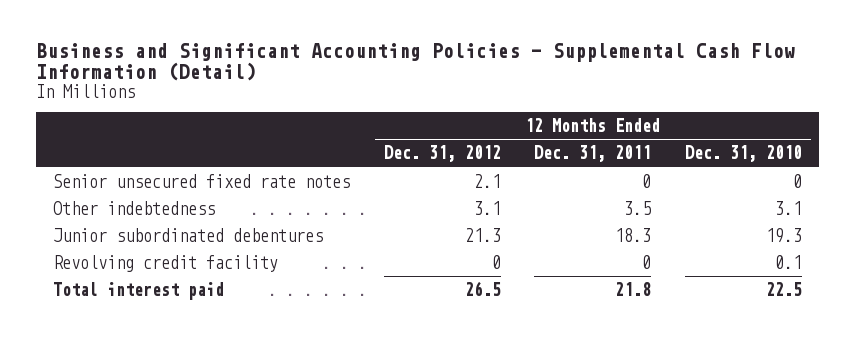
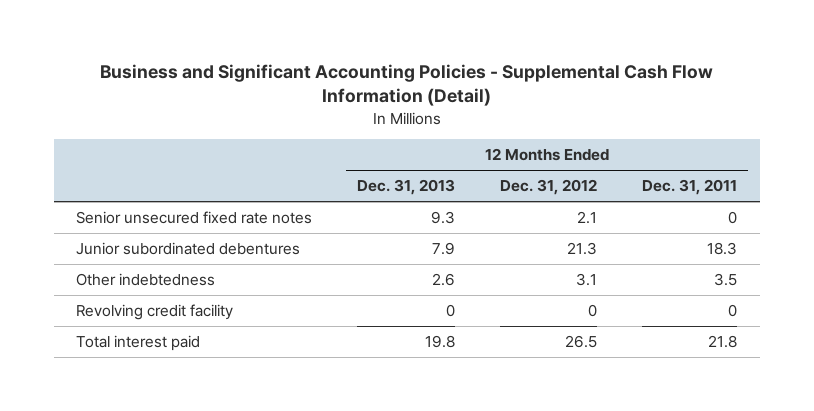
- | 12 Months Ended Dec. 31, 2012 | 12 Months Ended Dec. 31, 2011 | 12 Months Ended Dec. 31, 2010
+ | 12 Months Ended Dec. 31, 2013 | 12 Months Ended Dec. 31, 2012 | 12 Months Ended Dec. 31, 2011
moved down: Other indebtedness | 2.6 | 3.1 | 3.5

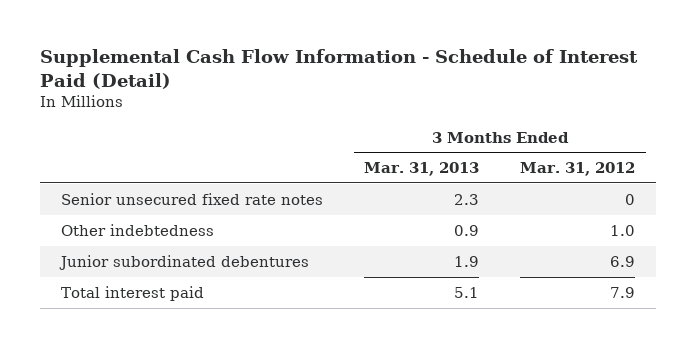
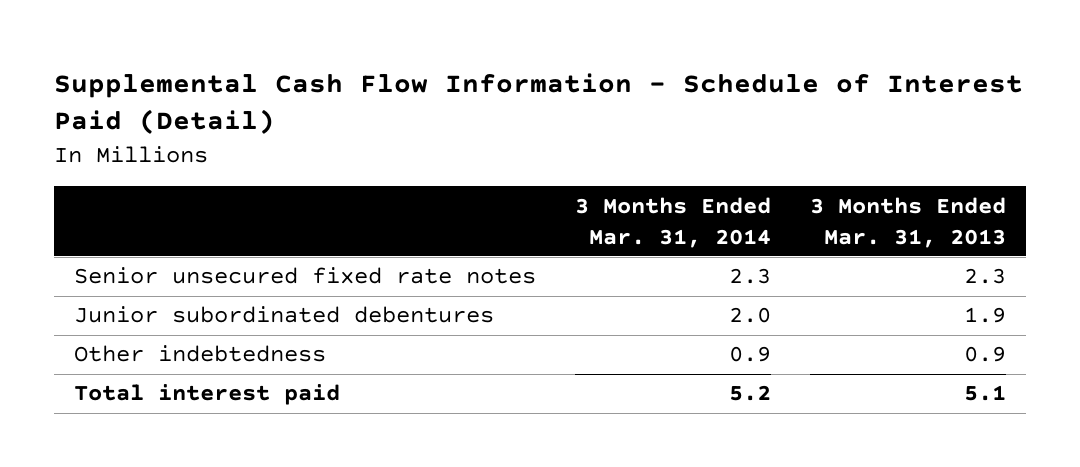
- | 3 Months Ended Mar. 31, 2013 | 3 Months Ended Mar. 31, 2012
+ | 3 Months Ended Mar. 31, 2014 | 3 Months Ended Mar. 31, 2013
moved down: Other indebtedness | 0.9 | 0.9

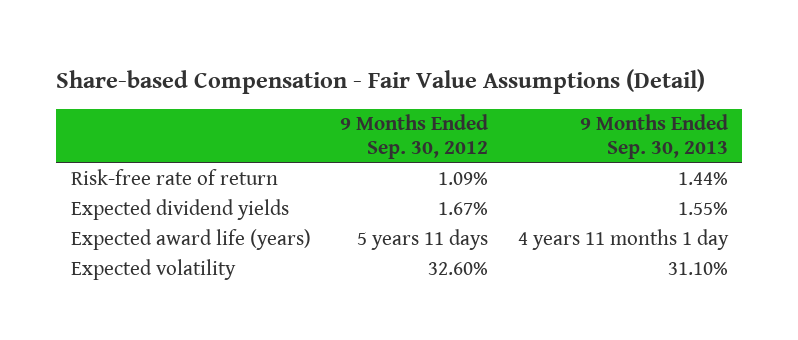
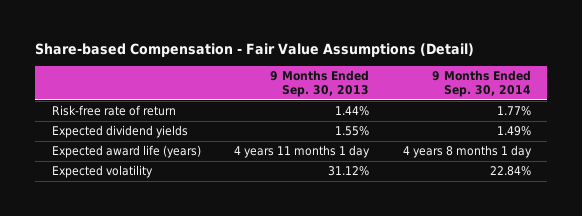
- | 9 Months Ended Sep. 30, 2012 | 9 Months Ended Sep. 30, 2013
+ | 9 Months Ended Sep. 30, 2013 | 9 Months Ended Sep. 30, 2014
- Expected volatility | 32.60% | 31.10%
+ Expected volatility | 31.12% | 22.84%

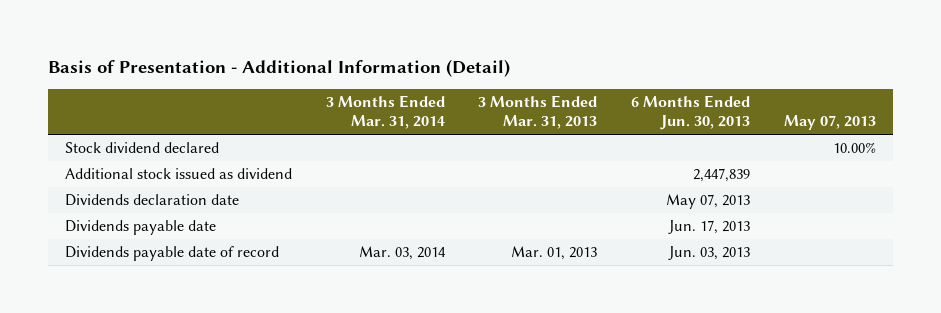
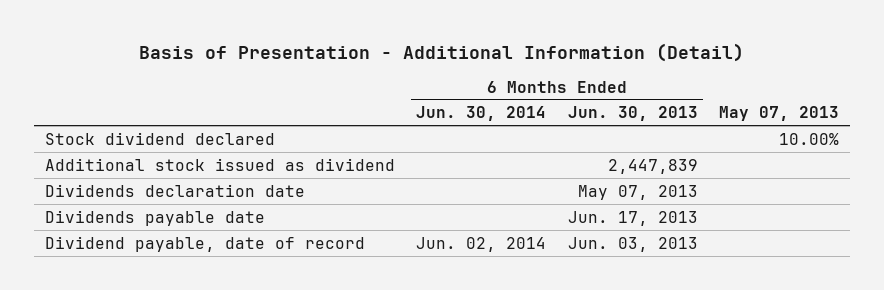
- | 3 Months Ended Mar. 31, 2014 | 3 Months Ended Mar. 31, 2013 | 6 Months Ended Jun. 30, 2013 | May 07, 2013
+ | 6 Months Ended Jun. 30, 2014 | 6 Months Ended Jun. 30, 2013 | May 07, 2013
- Dividends payable date of record | Mar. 03, 2014 | Mar. 01, 2013 | Jun. 03, 2013 |
+ Dividend payable, date of record | Jun. 02, 2014 | Jun. 03, 2013 |

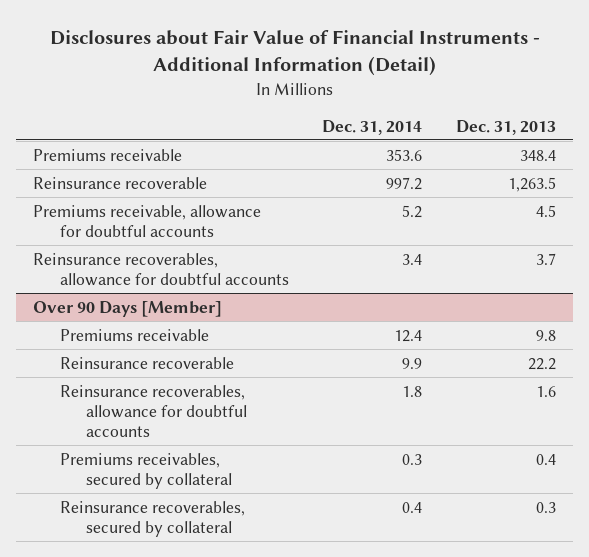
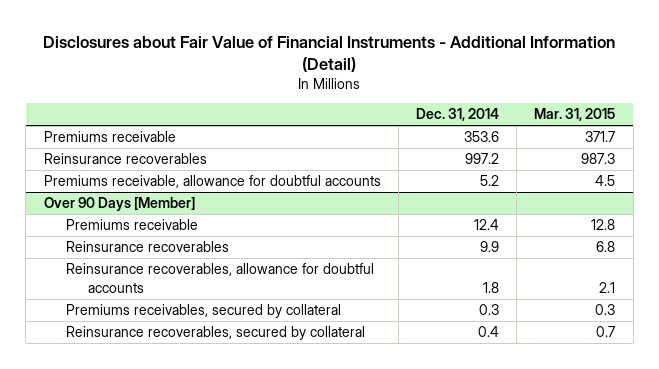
- | Dec. 31, 2014 | Dec. 31, 2013
+ | Dec. 31, 2014 | Mar. 31, 2015
- Reinsurance recoverable | 997.2 | 1,263.5
+ Reinsurance recoverables | 997.2 | 987.3
- Reinsurance recoverables, allowance for doubtful accounts | 3.4 | 3.7
@ Over 90 Days [Member]
- Reinsurance recoverable | 9.9 | 22.2
+ Reinsurance recoverables | 9.9 | 6.8

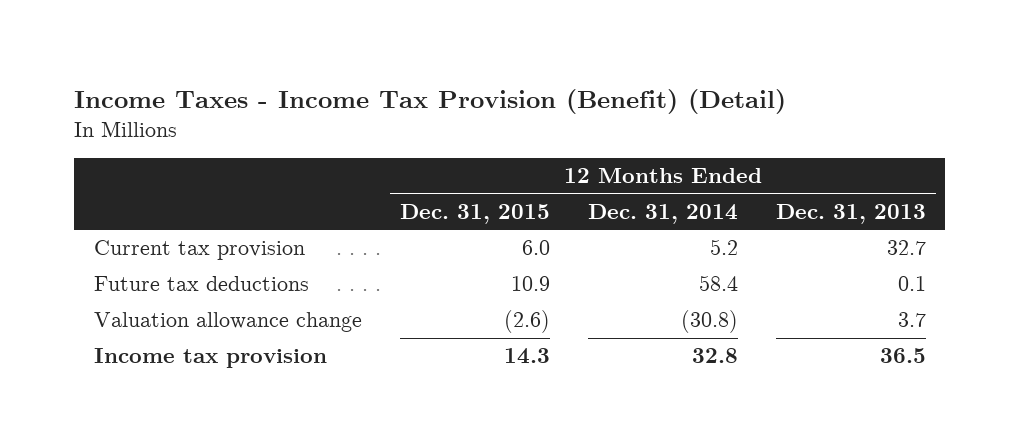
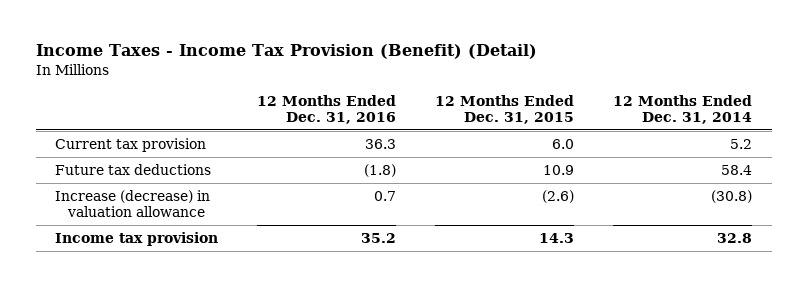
- | 12 Months Ended Dec. 31, 2015 | 12 Months Ended Dec. 31, 2014 | 12 Months Ended Dec. 31, 2013
+ | 12 Months Ended Dec. 31, 2016 | 12 Months Ended Dec. 31, 2015 | 12 Months Ended Dec. 31, 2014
- Valuation allowance change | (2.6) | (30.8) | 3.7
+ Increase (decrease) in valuation allowance | 0.7 | (2.6) | (30.8)

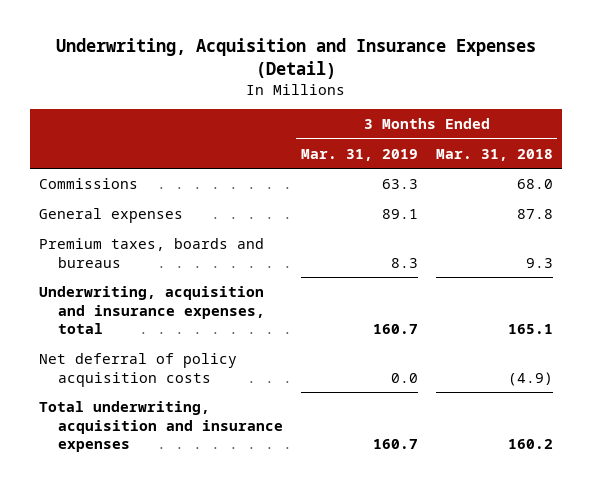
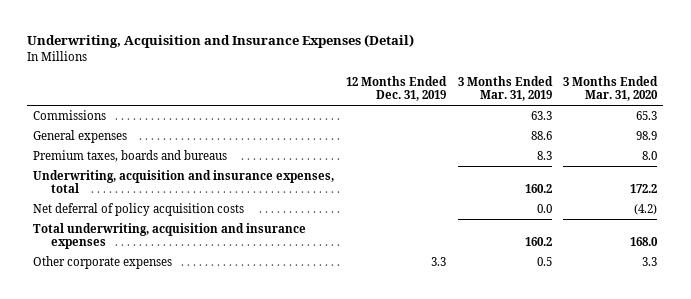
- | 3 Months Ended Mar. 31, 2019 | 3 Months Ended Mar. 31, 2018
+ | 12 Months Ended Dec. 31, 2019 | 3 Months Ended Mar. 31, 2019 | 3 Months Ended Mar. 31, 2020
- General expenses | 89.1 | 87.8
+ General expenses | | 88.6 | 98.9
- Underwriting, acquisition and insurance expenses, total | 160.7 | 165.1
+ Underwriting, acquisition and insurance expenses, total | | 160.2 | 172.2
- Total underwriting, acquisition and insurance expenses | 160.7 | 160.2
+ Total underwriting, acquisition and insurance expenses | | 160.2 | 168.0
+ Other corporate expenses | 3.3 | 0.5 | 3.3

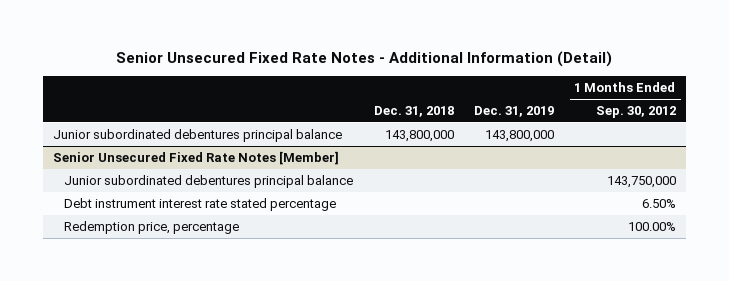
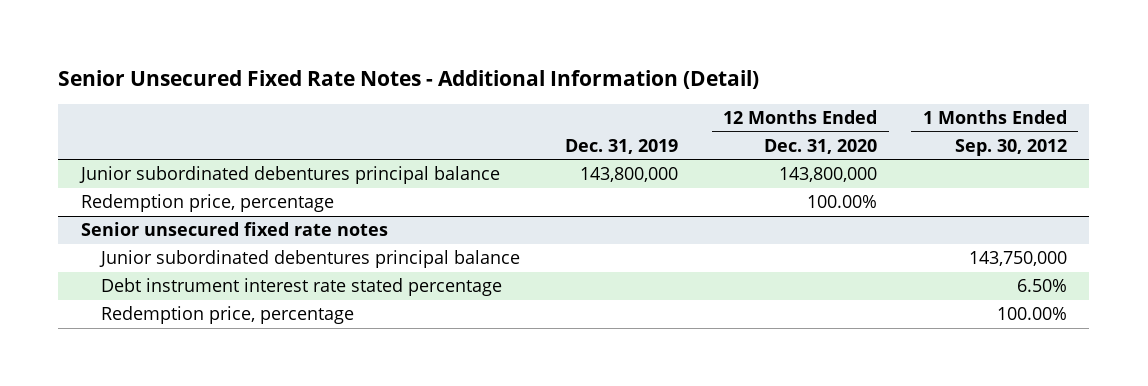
- | Dec. 31, 2018 | Dec. 31, 2019 | 1 Months Ended Sep. 30, 2012
+ | Dec. 31, 2019 | 12 Months Ended Dec. 31, 2020 | 1 Months Ended Sep. 30, 2012
- Senior Unsecured Fixed Rate Notes [Member]
+ Redemption price, percentage | | 100.00% |
+ Senior unsecured fixed rate notes

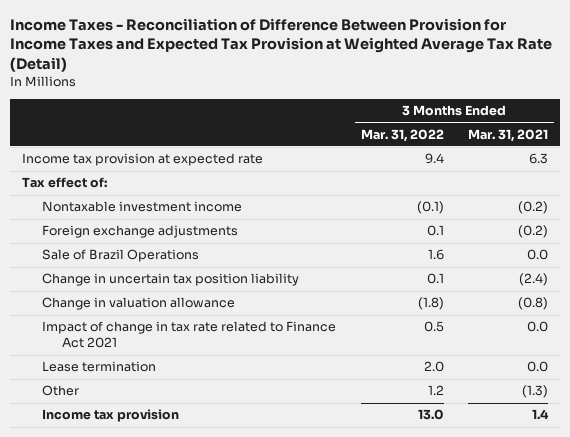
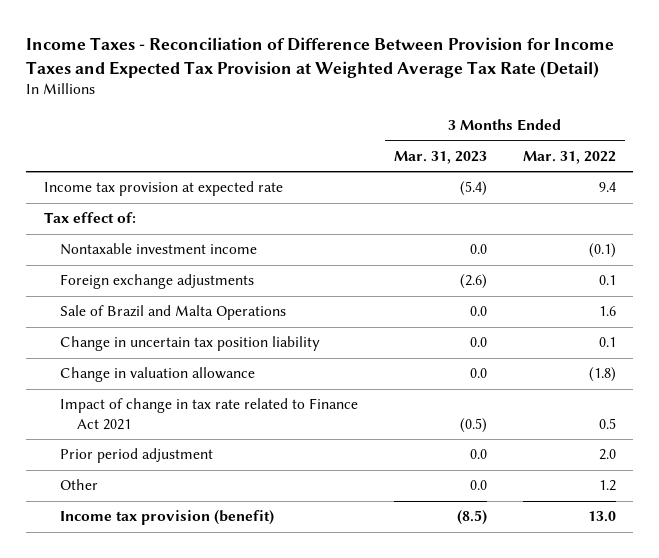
- | 3 Months Ended Mar. 31, 2022 | 3 Months Ended Mar. 31, 2021
+ | 3 Months Ended Mar. 31, 2023 | 3 Months Ended Mar. 31, 2022
- Sale of Brazil Operations | 1.6 | 0.0
+ Sale of Brazil and Malta Operations | 0.0 | 1.6
- Lease termination | 2.0 | 0.0
+ Prior period adjustment | 0.0 | 2.0
- Income tax provision | 13.0 | 1.4
+ Income tax provision (benefit) | (8.5) | 13.0

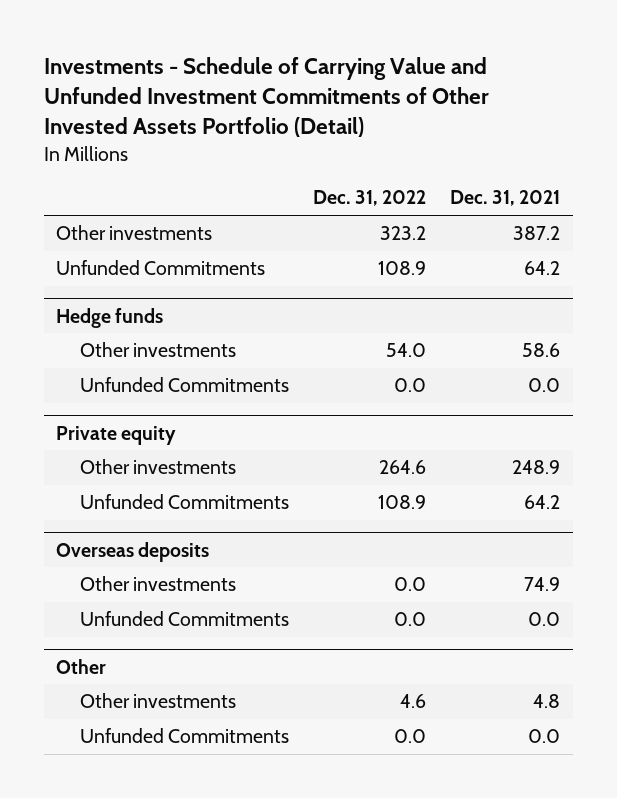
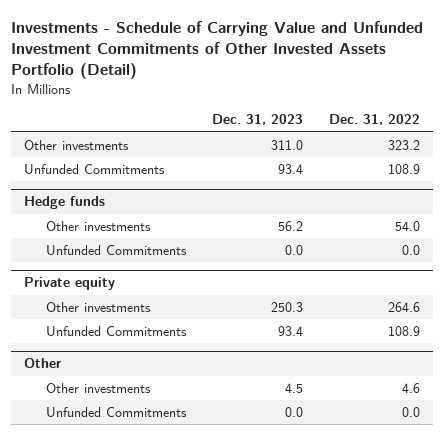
- | Dec. 31, 2022 | Dec. 31, 2021
+ | Dec. 31, 2023 | Dec. 31, 2022
- Overseas deposits
- Other investments | 0.0 | 74.9
- Unfunded Commitments | 0.0 | 0.0

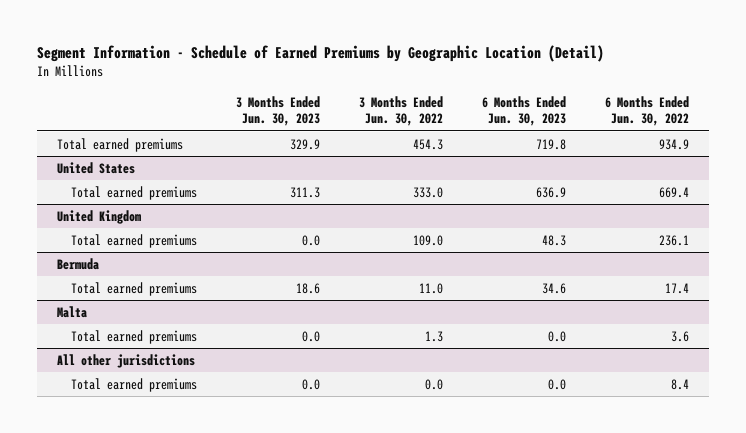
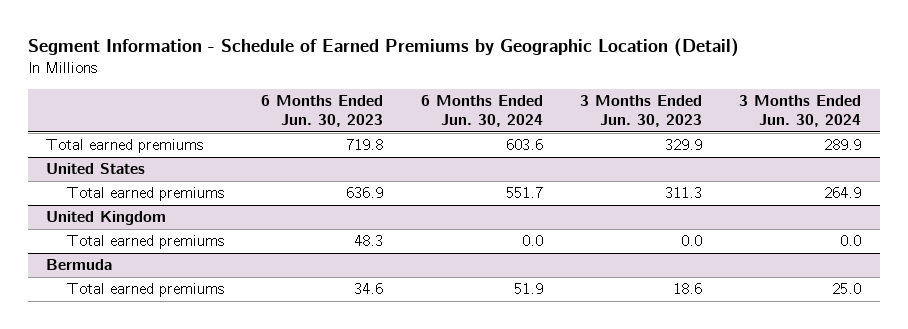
- | 3 Months Ended Jun. 30, 2023 | 3 Months Ended Jun. 30, 2022 | 6 Months Ended Jun. 30, 2023 | 6 Months Ended Jun. 30, 2022
+ | 6 Months Ended Jun. 30, 2023 | 6 Months Ended Jun. 30, 2024 | 3 Months Ended Jun. 30, 2023 | 3 Months Ended Jun. 30, 2024
- Malta
- Total earned premiums | 0.0 | 1.3 | 0.0 | 3.6
- All other jurisdictions
- Total earned premiums | 0.0 | 0.0 | 0.0 | 8.4

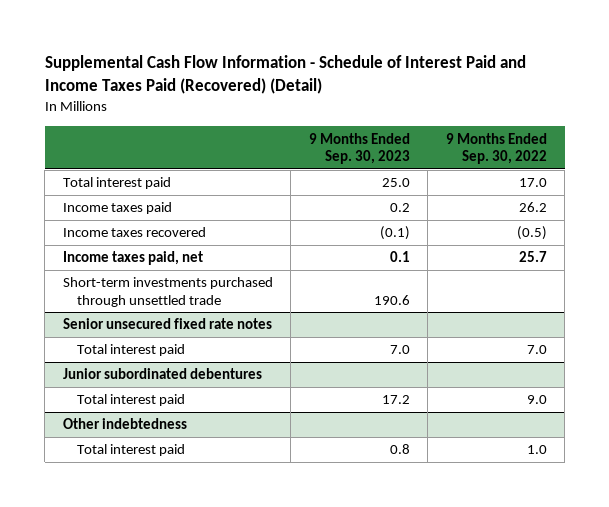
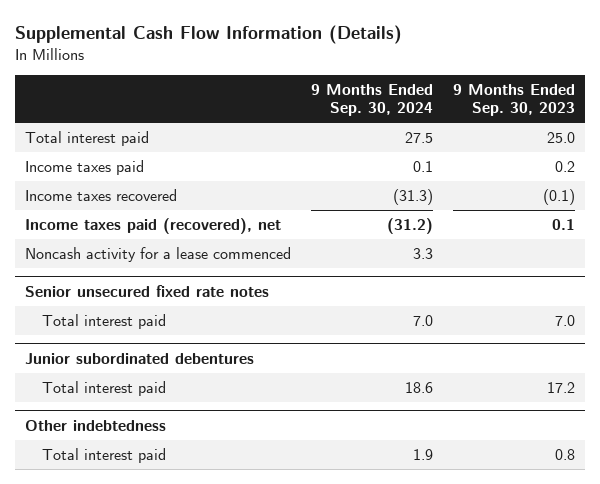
- Supplemental Cash Flow Information - Schedule of Interest Paid and Income Taxes Paid (Recovered) (Detail)
+ Supplemental Cash Flow Information (Details)
- | 9 Months Ended Sep. 30, 2023 | 9 Months Ended Sep. 30, 2022
+ | 9 Months Ended Sep. 30, 2024 | 9 Months Ended Sep. 30, 2023
- Income taxes paid, net | 0.1 | 25.7
- Short-term investments purchased through unsettled trade | 190.6 |
+ Income taxes paid (recovered), net | (31.2) | 0.1
+ Noncash activity for a lease commenced | 3.3 |

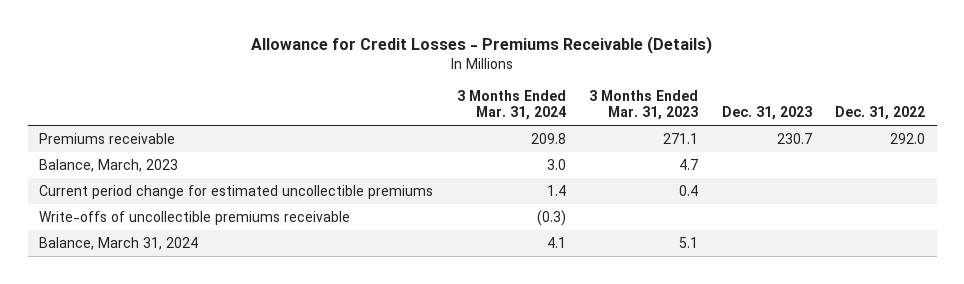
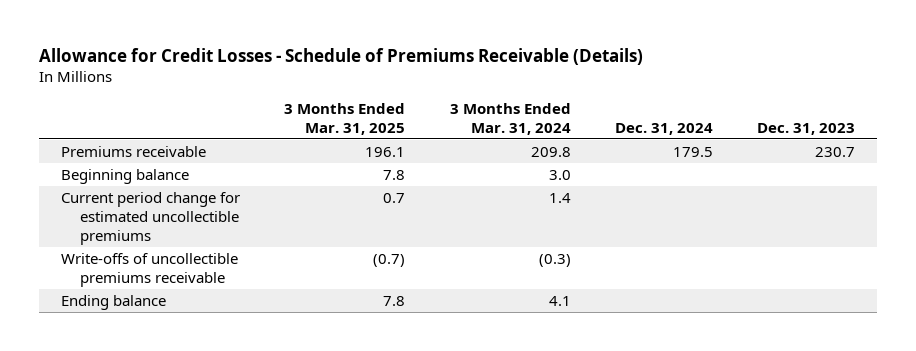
- Allowance for Credit Losses - Premiums Receivable (Details)
+ Allowance for Credit Losses - Schedule of Premiums Receivable (Details)
- | 3 Months Ended Mar. 31, 2024 | 3 Months Ended Mar. 31, 2023 | Dec. 31, 2023 | Dec. 31, 2022
+ | 3 Months Ended Mar. 31, 2025 | 3 Months Ended Mar. 31, 2024 | Dec. 31, 2024 | Dec. 31, 2023
- Balance, March, 2023 | 3.0 | 4.7 | |
+ Beginning balance | 7.8 | 3.0 | |
- Balance, March 31, 2024 | 4.1 | 5.1 | |
+ Ending balance | 7.8 | 4.1 | |

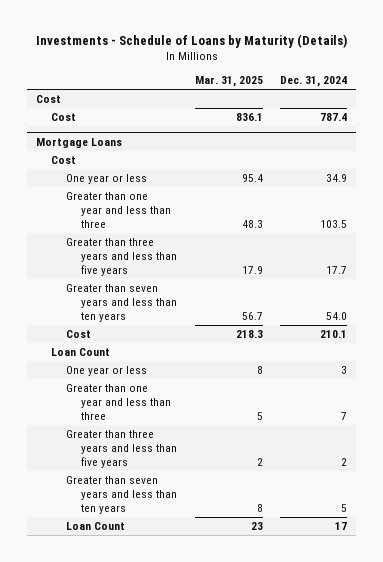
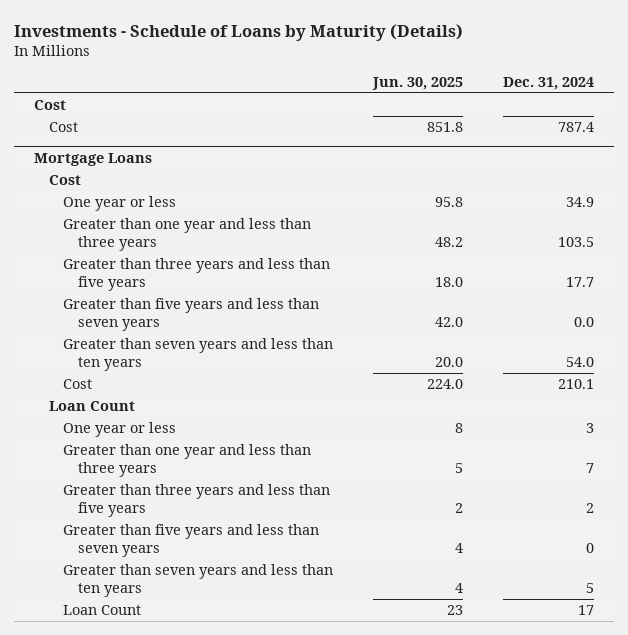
- | Mar. 31, 2025 | Dec. 31, 2024
+ | Jun. 30, 2025 | Dec. 31, 2024
@ Mortgage Loans
- Greater than one year and less than three | 48.3 | 103.5
+ Greater than one year and less than three years | 48.2 | 103.5
+ Greater than five years and less than seven years | 42.0 | 0.0
- Greater than one year and less than three | 5 | 7
+ Greater than one year and less than three years | 5 | 7
+ Greater than five years and less than seven years | 4 | 0

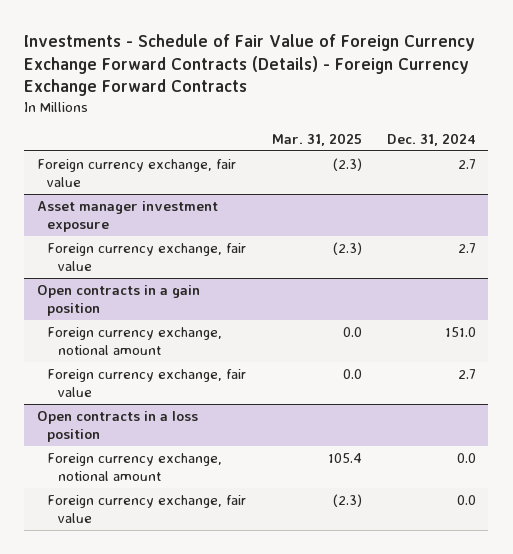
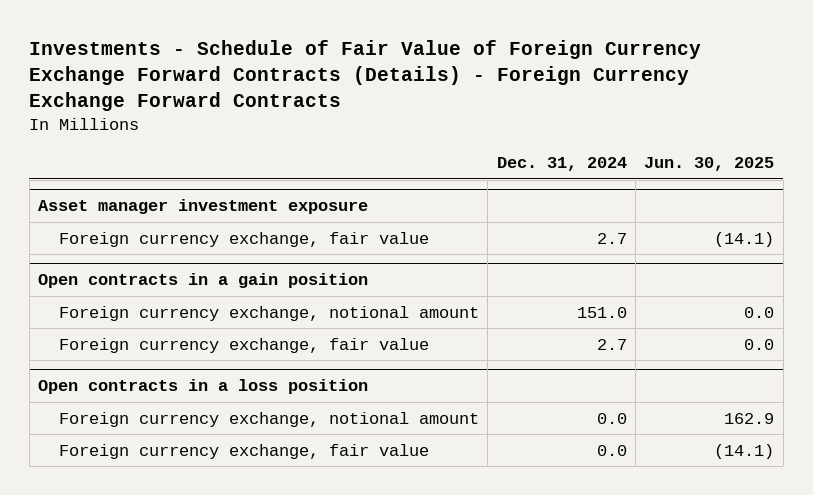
- | Mar. 31, 2025 | Dec. 31, 2024
+ | Dec. 31, 2024 | Jun. 30, 2025
- Foreign currency exchange, fair value | (2.3) | 2.7

